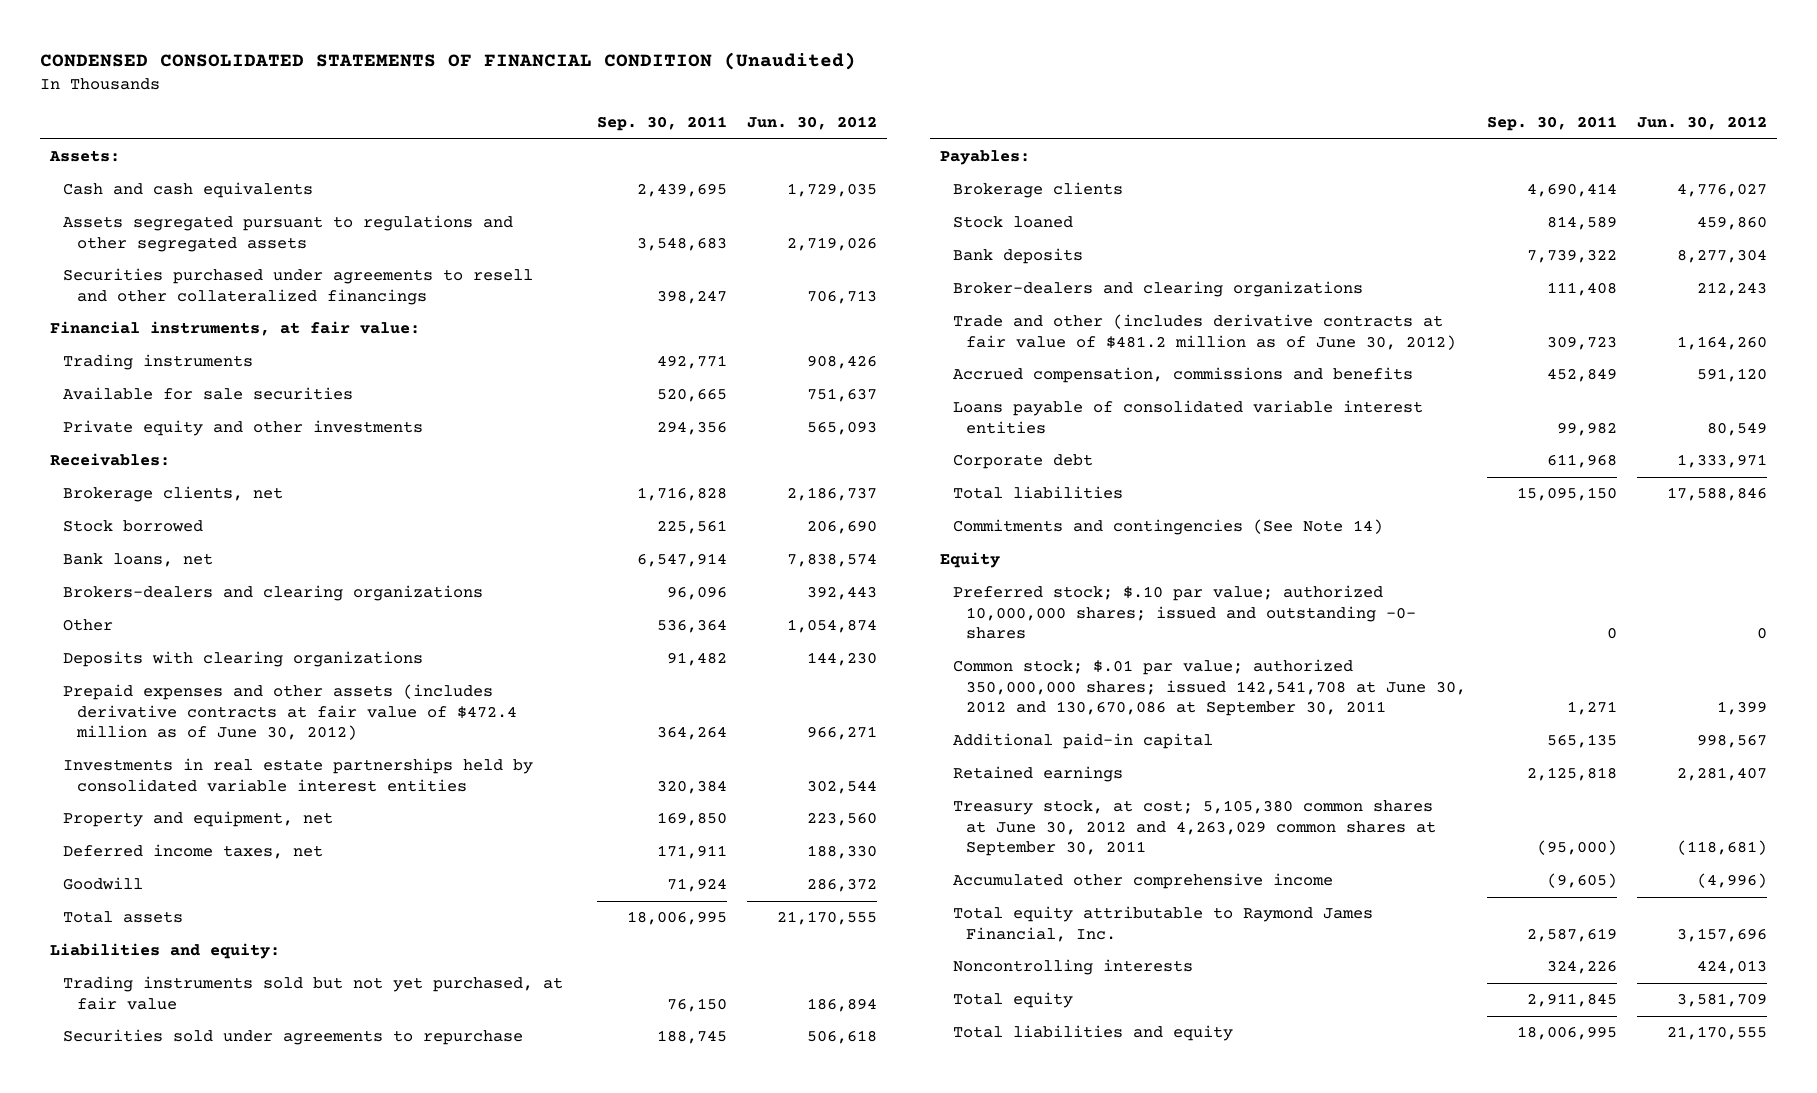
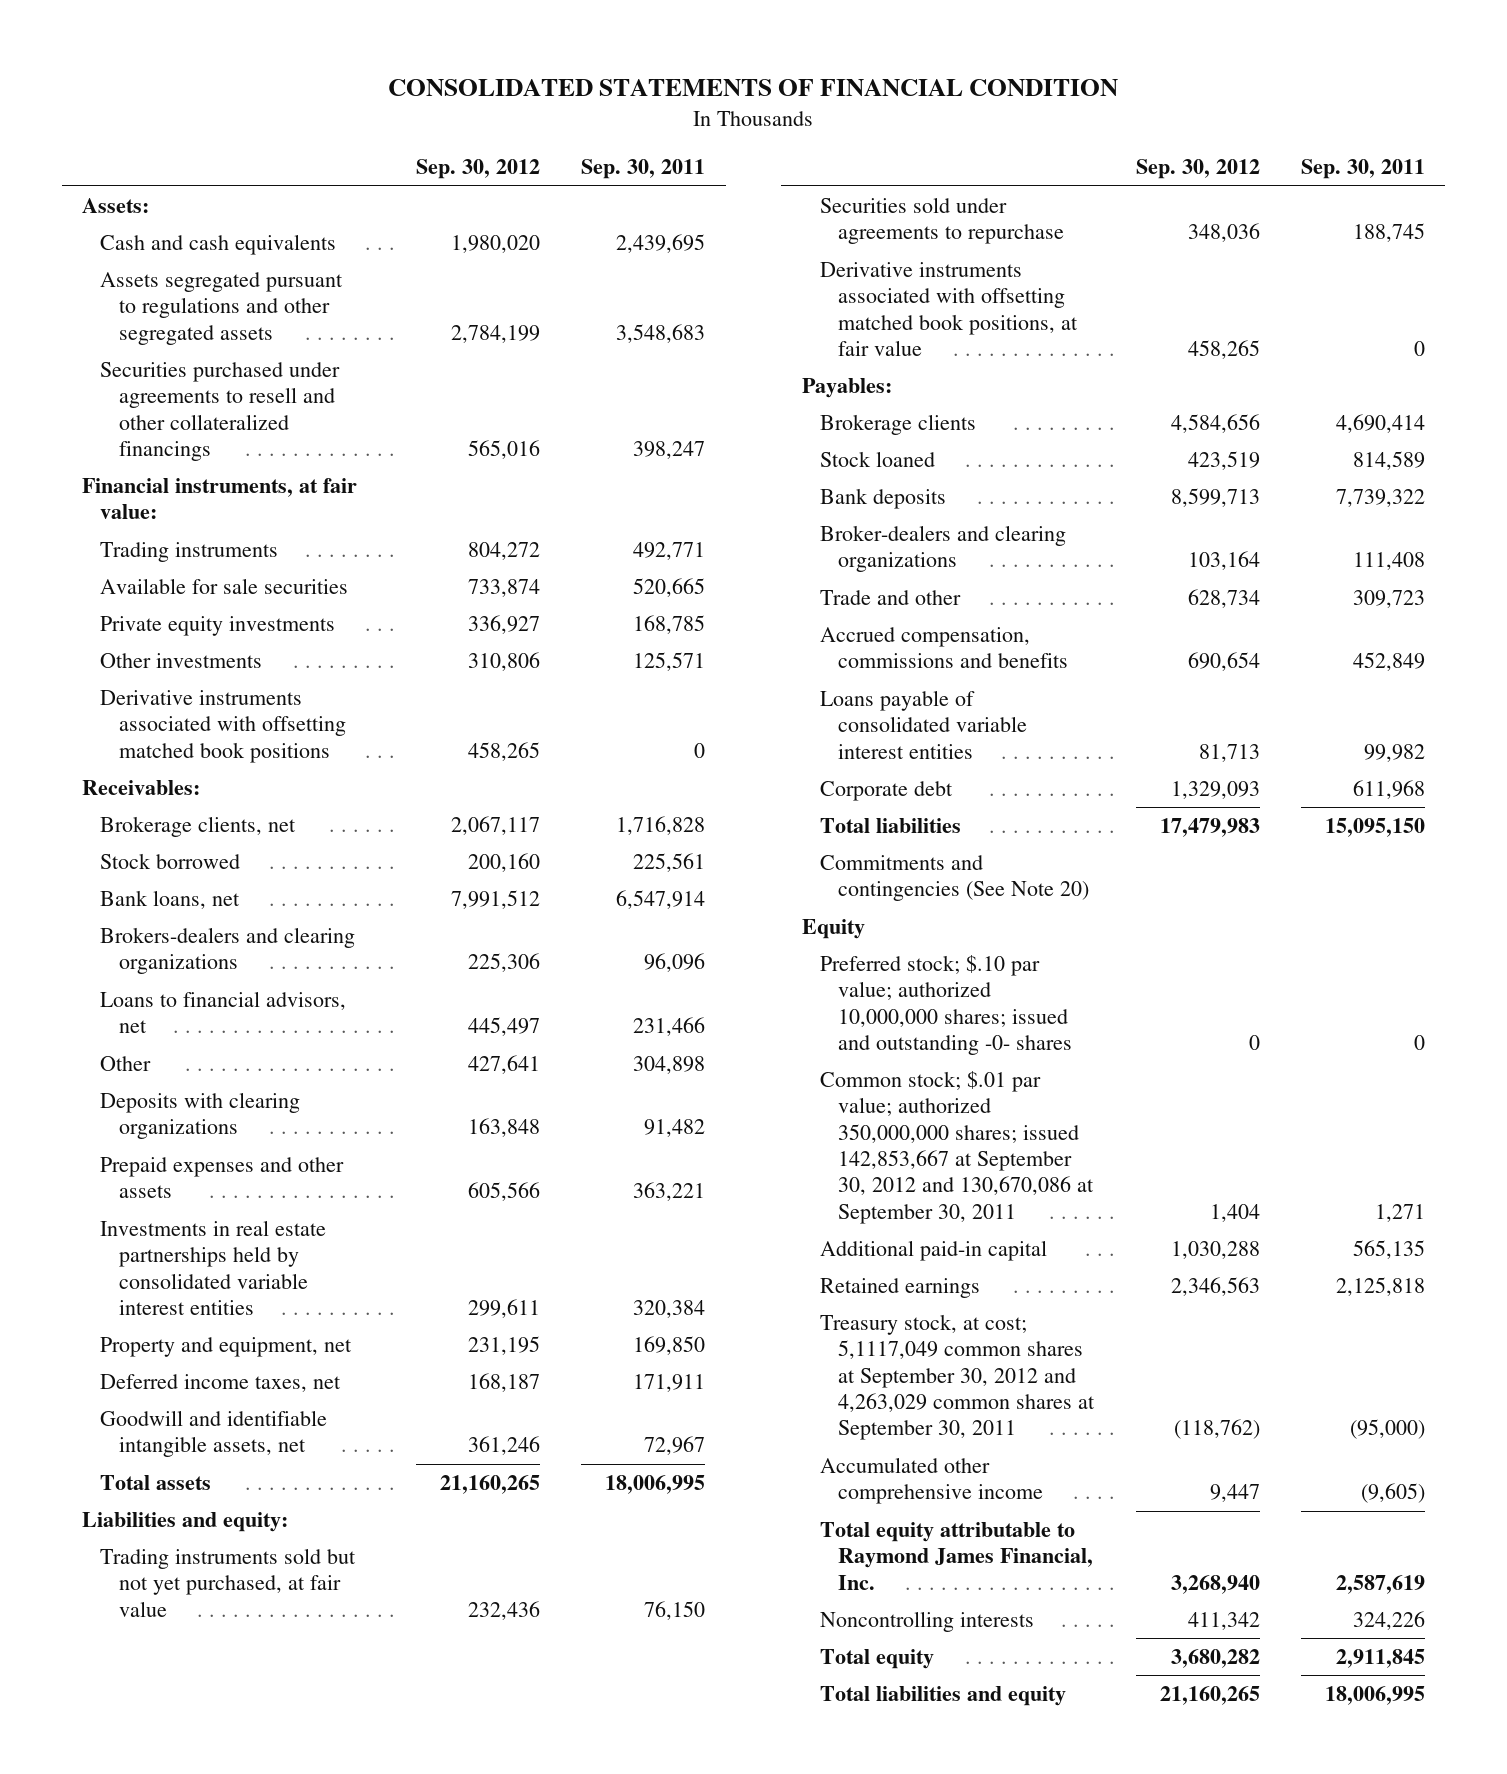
- CONDENSED CONSOLIDATED STATEMENTS OF FINANCIAL CONDITION (Unaudited)
+ CONSOLIDATED STATEMENTS OF FINANCIAL CONDITION
- | Sep. 30, 2011 | Jun. 30, 2012
+ | Sep. 30, 2012 | Sep. 30, 2011
- Private equity and other investments | 294,356 | 565,093
+ Private equity investments | 336,927 | 168,785
+ Other investments | 310,806 | 125,571
+ Derivative instruments associated with offsetting matched book positions | 458,265 | 0
- Other | 536,364 | 1,054,874
+ Loans to financial advisors, net | 445,497 | 231,466
+ Other | 427,641 | 304,898
- Prepaid expenses and other assets (includes derivative contracts at fair value of $472.4 million as of June 30, 2012) | 364,264 | 966,271
+ Prepaid expenses and other assets | 605,566 | 363,221
- Goodwill | 71,924 | 286,372
+ Goodwill and identifiable intangible assets, net | 361,246 | 72,967
+ Derivative instruments associated with offsetting matched book positions, at fair value | 458,265 | 0
- Trade and other (includes derivative contracts at fair value of $481.2 million as of June 30, 2012) | 309,723 | 1,164,260
+ Trade and other | 628,734 | 309,723
- Commitments and contingencies (See Note 14)
+ Commitments and contingencies (See Note 20)
- Common stock; $.01 par value; authorized 350,000,000 shares; issued 142,541,708 at June 30, 2012 and 130,670,086 at September 30, 2011 | 1,271 | 1,399
+ Common stock; $.01 par value; authorized 350,000,000 shares; issued 142,853,667 at September 30, 2012 and 130,670,086 at September 30, 2011 | 1,404 | 1,271
- Treasury stock, at cost; 5,105,380 common shares at June 30, 2012 and 4,263,029 common shares at September 30, 2011 | (95,000) | (118,681)
+ Treasury stock, at cost; 5,1117,049 common shares at September 30, 2012 and 4,263,029 common shares at September 30, 2011 | (118,762) | (95,000)

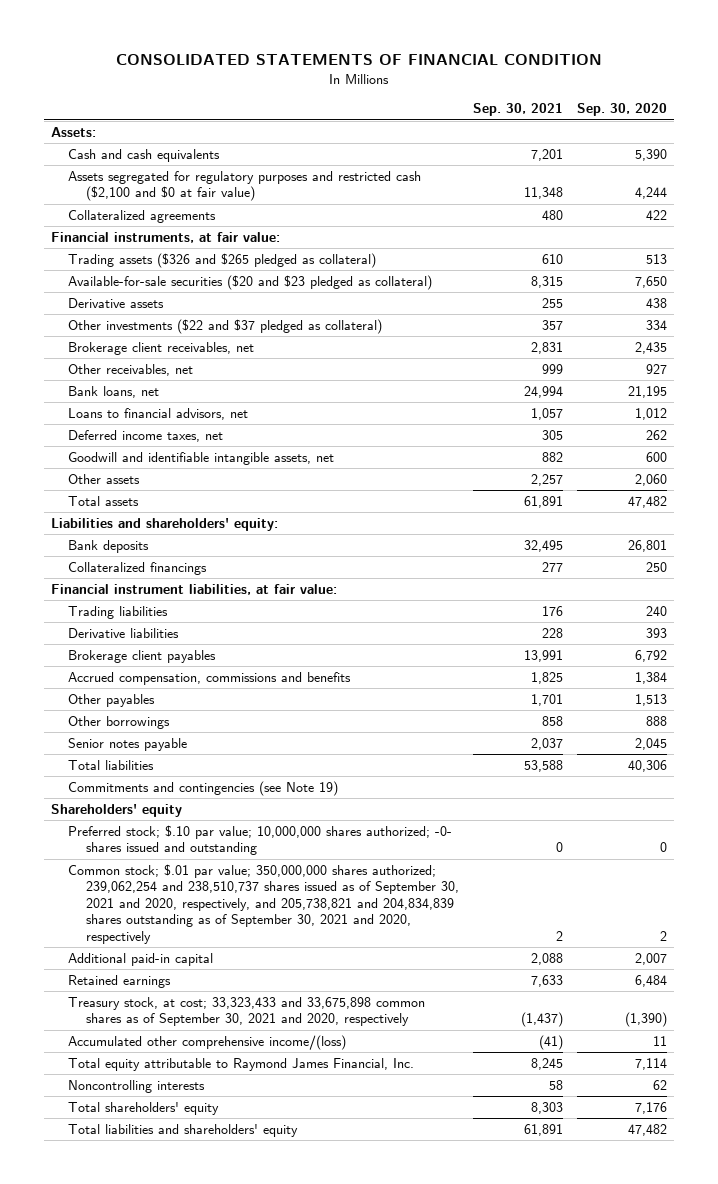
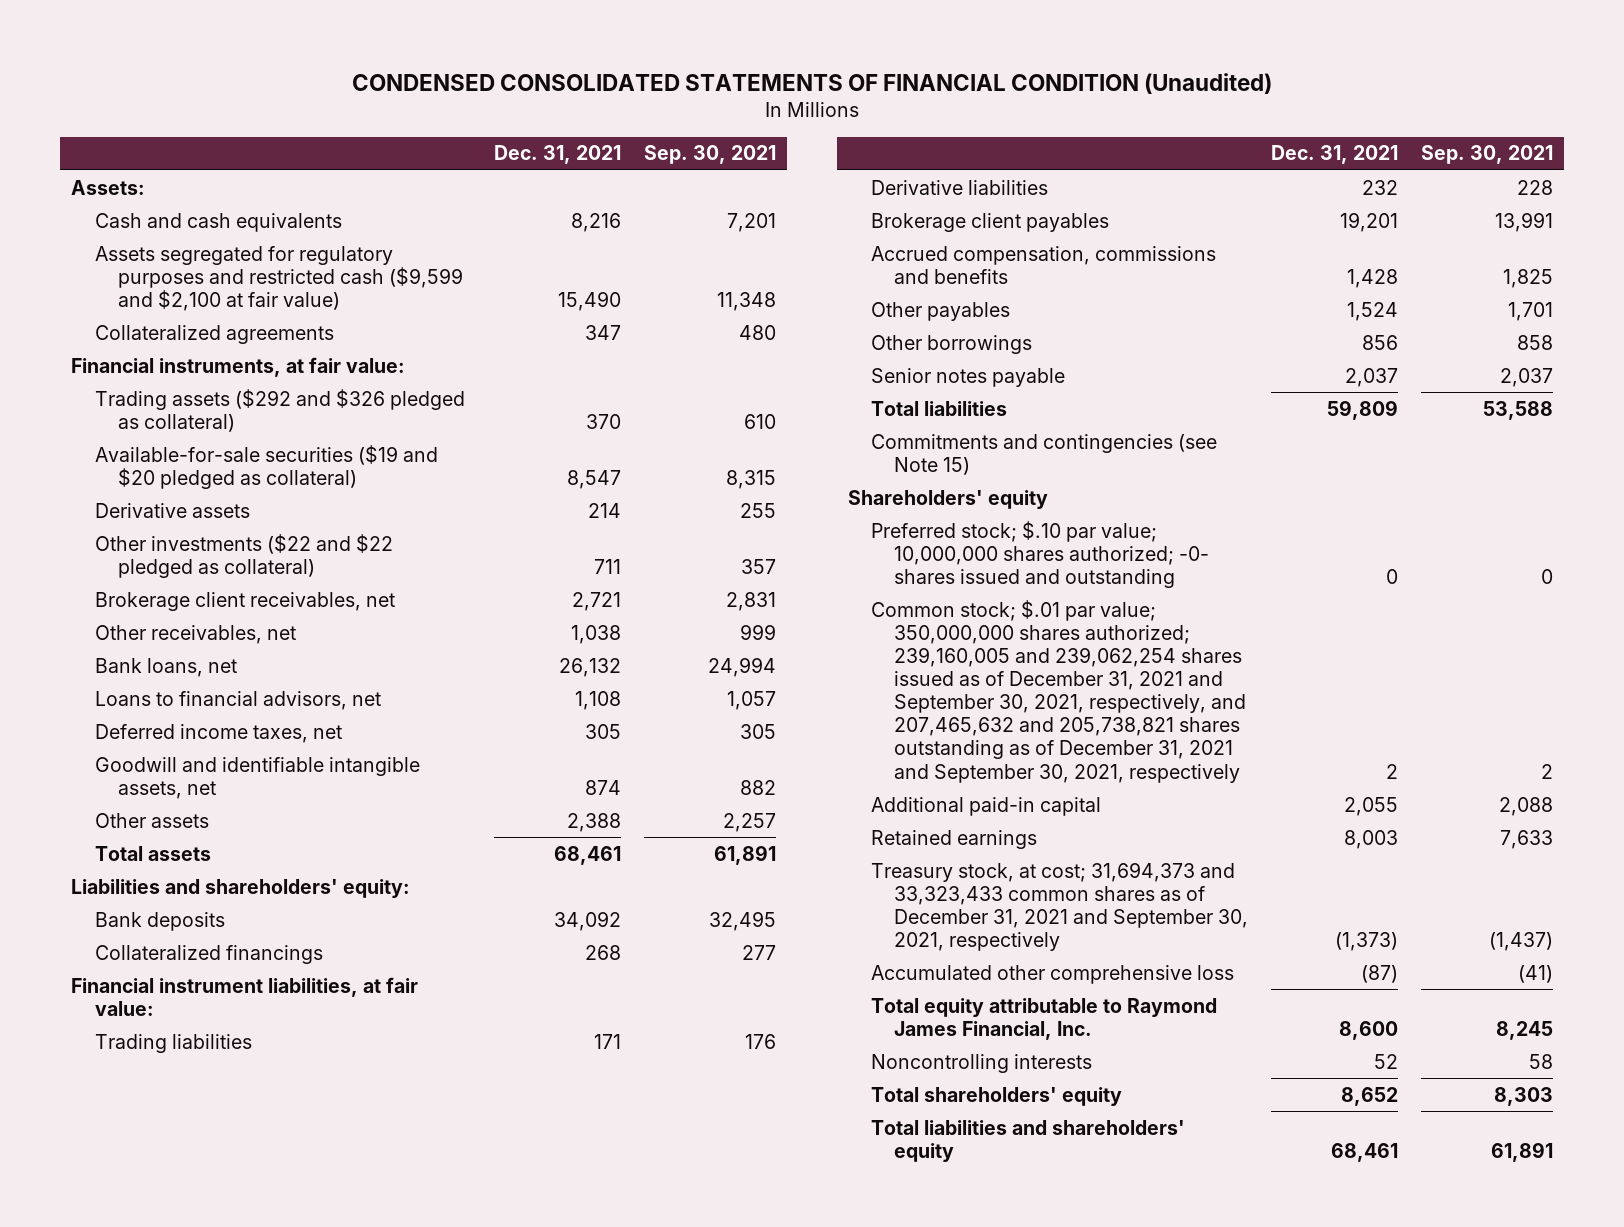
- CONSOLIDATED STATEMENTS OF FINANCIAL CONDITION
+ CONDENSED CONSOLIDATED STATEMENTS OF FINANCIAL CONDITION (Unaudited)
- | Sep. 30, 2021 | Sep. 30, 2020
+ | Dec. 31, 2021 | Sep. 30, 2021
- Assets segregated for regulatory purposes and restricted cash ($2,100 and $0 at fair value) | 11,348 | 4,244
+ Assets segregated for regulatory purposes and restricted cash ($9,599 and $2,100 at fair value) | 15,490 | 11,348
- Trading assets ($326 and $265 pledged as collateral) | 610 | 513
- Available-for-sale securities ($20 and $23 pledged as collateral) | 8,315 | 7,650
+ Trading assets ($292 and $326 pledged as collateral) | 370 | 610
+ Available-for-sale securities ($19 and $20 pledged as collateral) | 8,547 | 8,315
- Other investments ($22 and $37 pledged as collateral) | 357 | 334
+ Other investments ($22 and $22 pledged as collateral) | 711 | 357
- Commitments and contingencies (see Note 19)
+ Commitments and contingencies (see Note 15)
- Common stock; $.01 par value; 350,000,000 shares authorized; 239,062,254 and 238,510,737 shares issued as of September 30, 2021 and 2020, respectively, and 205,738,821 and 204,834,839 shares outstanding as of September 30, 2021 and 2020, respectively | 2 | 2
+ Common stock; $.01 par value; 350,000,000 shares authorized; 239,160,005 and 239,062,254 shares issued as of December 31, 2021 and September 30, 2021, respectively, and 207,465,632 and 205,738,821 shares outstanding as of December 31, 2021 and September 30, 2021, respectively | 2 | 2
- Treasury stock, at cost; 33,323,433 and 33,675,898 common shares as of September 30, 2021 and 2020, respectively | (1,437) | (1,390)
- Accumulated other comprehensive income/(loss) | (41) | 11
+ Treasury stock, at cost; 31,694,373 and 33,323,433 common shares as of December 31, 2021 and September 30, 2021, respectively | (1,373) | (1,437)
+ Accumulated other comprehensive loss | (87) | (41)

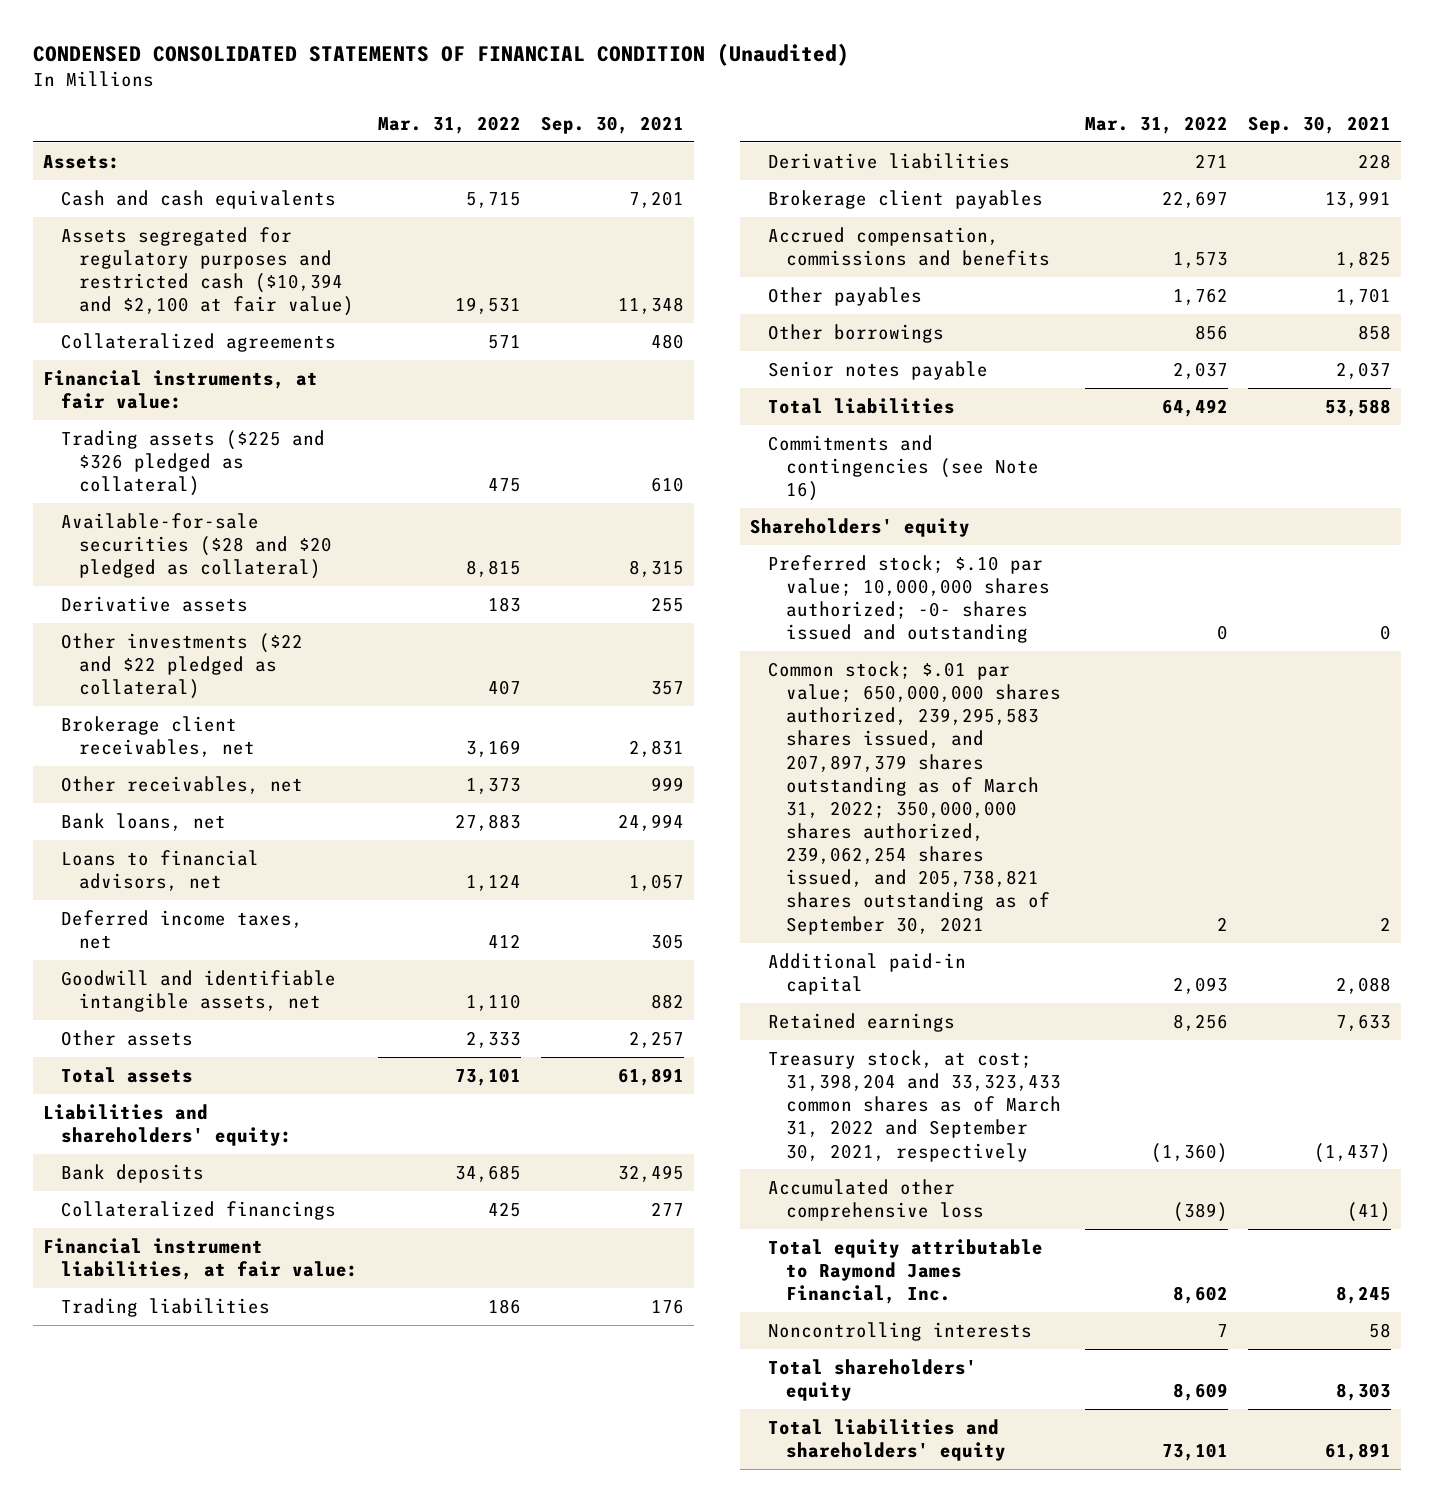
- | Dec. 31, 2021 | Sep. 30, 2021
+ | Mar. 31, 2022 | Sep. 30, 2021
- Assets segregated for regulatory purposes and restricted cash ($9,599 and $2,100 at fair value) | 15,490 | 11,348
+ Assets segregated for regulatory purposes and restricted cash ($10,394 and $2,100 at fair value) | 19,531 | 11,348
- Trading assets ($292 and $326 pledged as collateral) | 370 | 610
- Available-for-sale securities ($19 and $20 pledged as collateral) | 8,547 | 8,315
+ Trading assets ($225 and $326 pledged as collateral) | 475 | 610
+ Available-for-sale securities ($28 and $20 pledged as collateral) | 8,815 | 8,315
- Commitments and contingencies (see Note 15)
+ Commitments and contingencies (see Note 16)
- Common stock; $.01 par value; 350,000,000 shares authorized; 239,160,005 and 239,062,254 shares issued as of December 31, 2021 and September 30, 2021, respectively, and 207,465,632 and 205,738,821 shares outstanding as of December 31, 2021 and September 30, 2021, respectively | 2 | 2
+ Common stock; $.01 par value; 650,000,000 shares authorized, 239,295,583 shares issued, and 207,897,379 shares outstanding as of March 31, 2022; 350,000,000 shares authorized, 239,062,254 shares issued, and 205,738,821 shares outstanding as of September 30, 2021 | 2 | 2
- Treasury stock, at cost; 31,694,373 and 33,323,433 common shares as of December 31, 2021 and September 30, 2021, respectively | (1,373) | (1,437)
+ Treasury stock, at cost; 31,398,204 and 33,323,433 common shares as of March 31, 2022 and September 30, 2021, respectively | (1,360) | (1,437)

